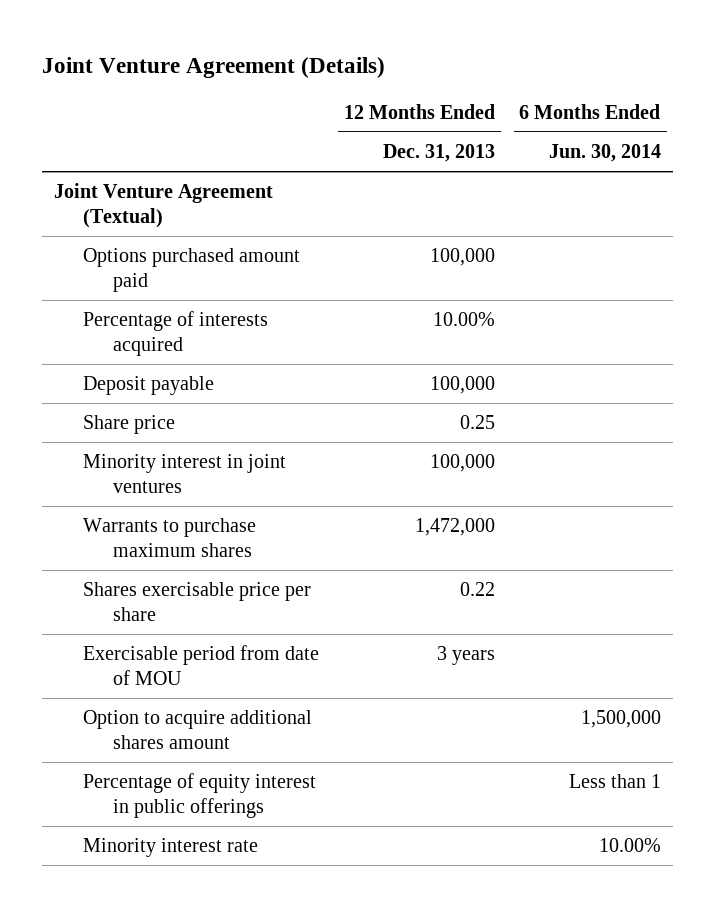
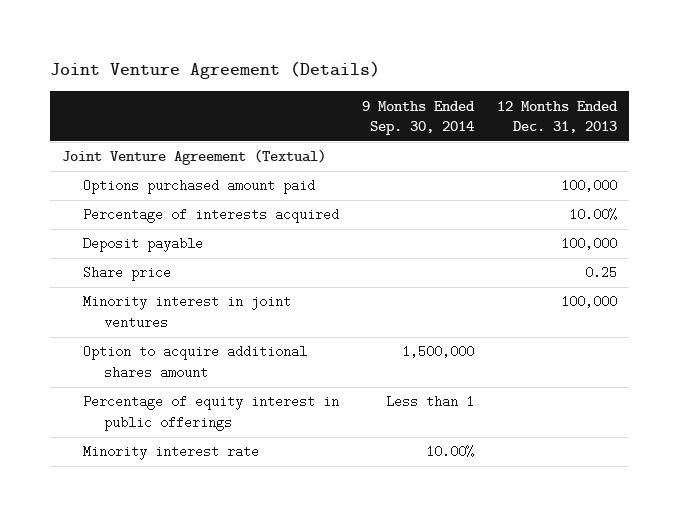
- | 12 Months Ended Dec. 31, 2013 | 6 Months Ended Jun. 30, 2014
+ | 9 Months Ended Sep. 30, 2014 | 12 Months Ended Dec. 31, 2013
- Warrants to purchase maximum shares | 1,472,000 |
- Shares exercisable price per share | 0.22 |
- Exercisable period from date of MOU | 3 years |

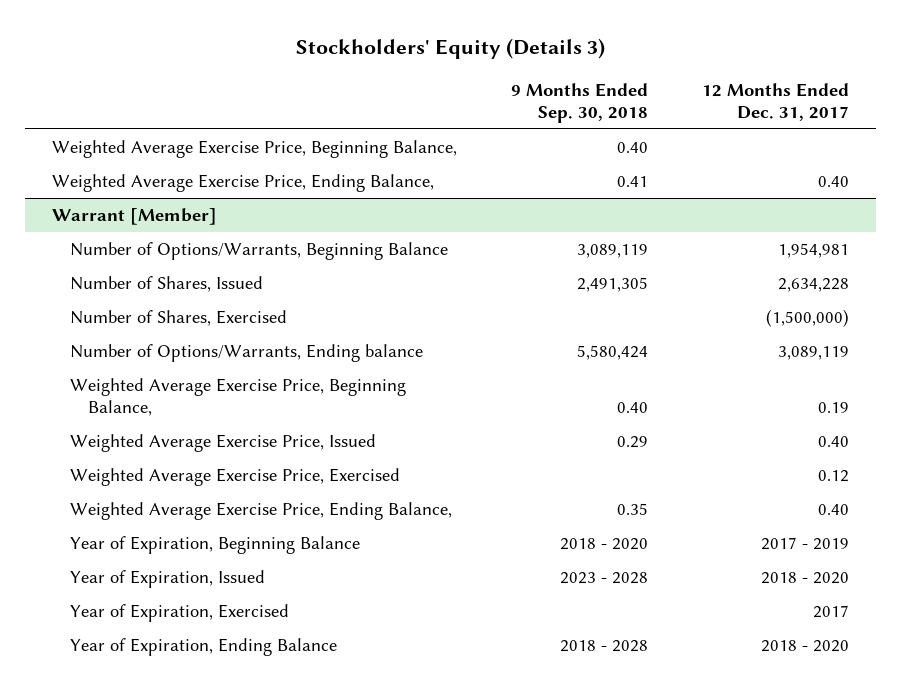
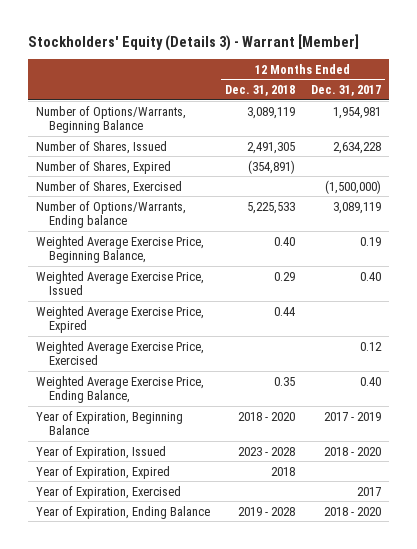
- Stockholders' Equity (Details 3)
+ Stockholders' Equity (Details 3) - Warrant [Member]
- | 9 Months Ended Sep. 30, 2018 | 12 Months Ended Dec. 31, 2017
+ | 12 Months Ended Dec. 31, 2018 | 12 Months Ended Dec. 31, 2017
- Weighted Average Exercise Price, Beginning Balance, | 0.40 |
- Weighted Average Exercise Price, Ending Balance, | 0.41 | 0.40
- Warrant [Member]
+ Number of Shares, Expired | (354,891) |
+ Weighted Average Exercise Price, Expired | 0.44 |
+ Year of Expiration, Expired | 2018 |

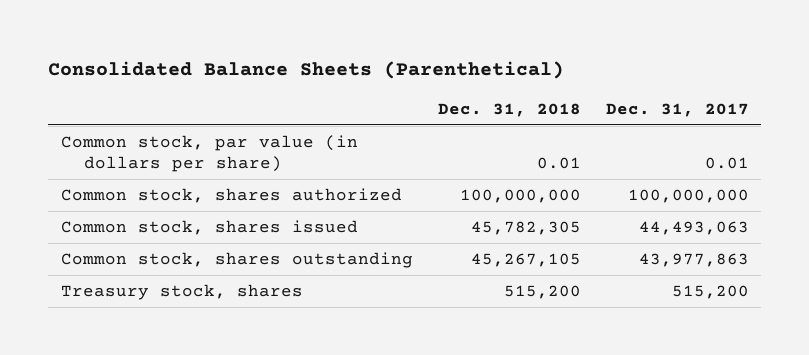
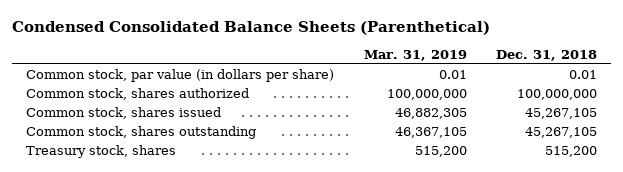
- Consolidated Balance Sheets (Parenthetical)
+ Condensed Consolidated Balance Sheets (Parenthetical)
- | Dec. 31, 2018 | Dec. 31, 2017
+ | Mar. 31, 2019 | Dec. 31, 2018
- Common stock, shares issued | 45,782,305 | 44,493,063
+ Common stock, shares issued | 46,882,305 | 45,267,105

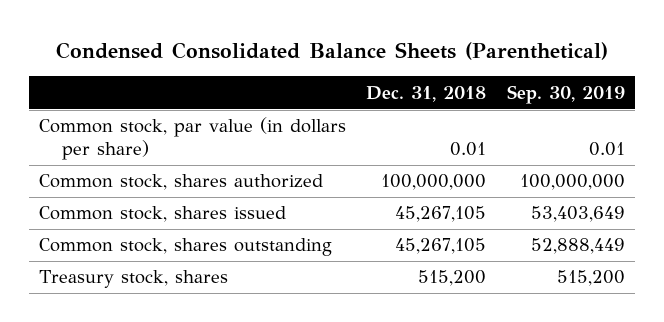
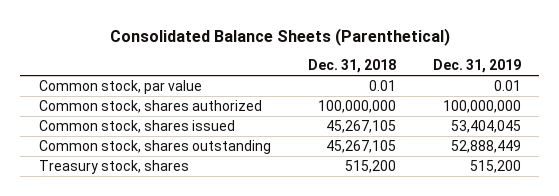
- Condensed Consolidated Balance Sheets (Parenthetical)
+ Consolidated Balance Sheets (Parenthetical)
- | Dec. 31, 2018 | Sep. 30, 2019
+ | Dec. 31, 2018 | Dec. 31, 2019
- Common stock, par value (in dollars per share) | 0.01 | 0.01
+ Common stock, par value | 0.01 | 0.01

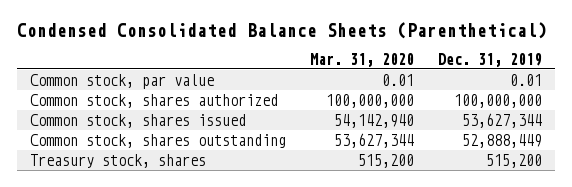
- Consolidated Balance Sheets (Parenthetical)
+ Condensed Consolidated Balance Sheets (Parenthetical)
- | Dec. 31, 2018 | Dec. 31, 2019
+ | Mar. 31, 2020 | Dec. 31, 2019
- Common stock, shares issued | 45,267,105 | 53,404,045
+ Common stock, shares issued | 54,142,940 | 53,627,344

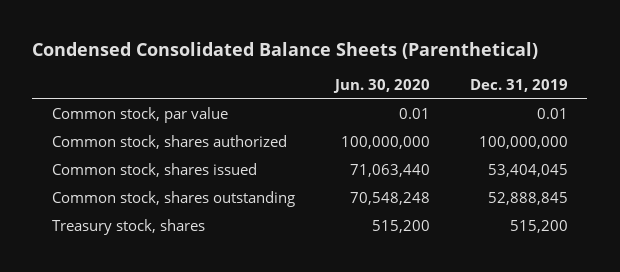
- | Mar. 31, 2020 | Dec. 31, 2019
+ | Jun. 30, 2020 | Dec. 31, 2019
- Common stock, shares issued | 54,142,940 | 53,627,344
- Common stock, shares outstanding | 53,627,344 | 52,888,449
+ Common stock, shares issued | 71,063,440 | 53,404,045
+ Common stock, shares outstanding | 70,548,248 | 52,888,845

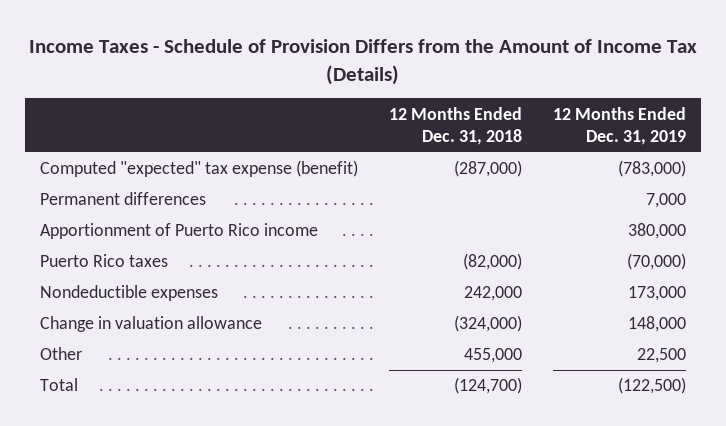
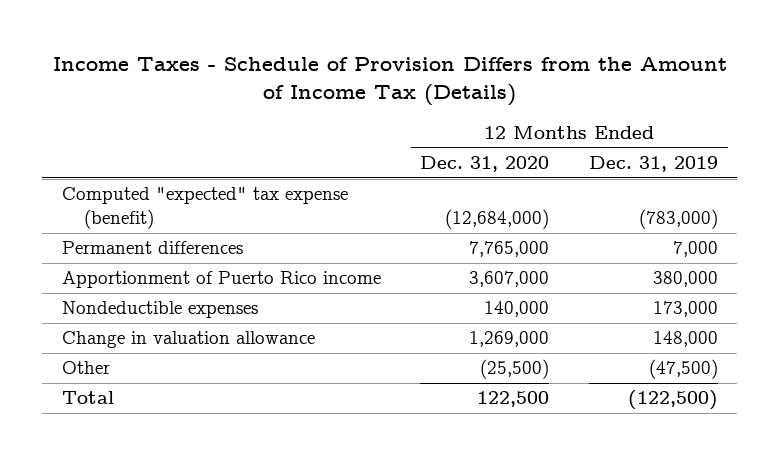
- | 12 Months Ended Dec. 31, 2018 | 12 Months Ended Dec. 31, 2019
+ | 12 Months Ended Dec. 31, 2020 | 12 Months Ended Dec. 31, 2019
- Puerto Rico taxes | (82,000) | (70,000)
- Other | 455,000 | 22,500
+ Other | (25,500) | (47,500)

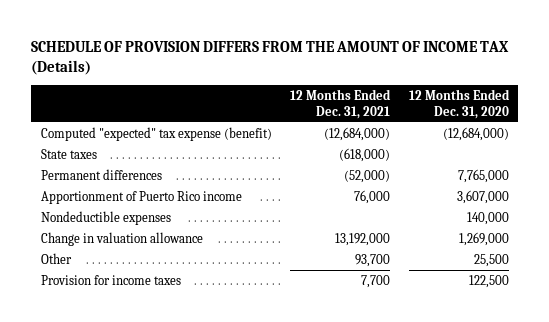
- Income Taxes - Schedule of Provision Differs from the Amount of Income Tax (Details)
+ SCHEDULE OF PROVISION DIFFERS FROM THE AMOUNT OF INCOME TAX (Details)
- | 12 Months Ended Dec. 31, 2020 | 12 Months Ended Dec. 31, 2019
+ | 12 Months Ended Dec. 31, 2021 | 12 Months Ended Dec. 31, 2020
+ State taxes | (618,000) |
- Other | (25,500) | (47,500)
- Total | 122,500 | (122,500)
+ Other | 93,700 | 25,500
+ Provision for income taxes | 7,700 | 122,500

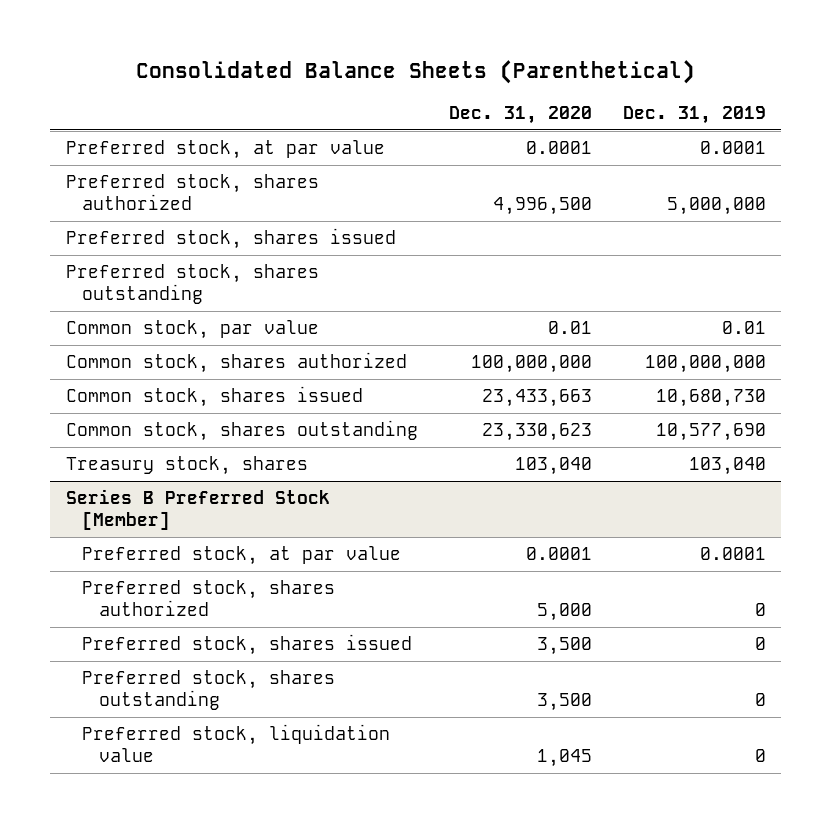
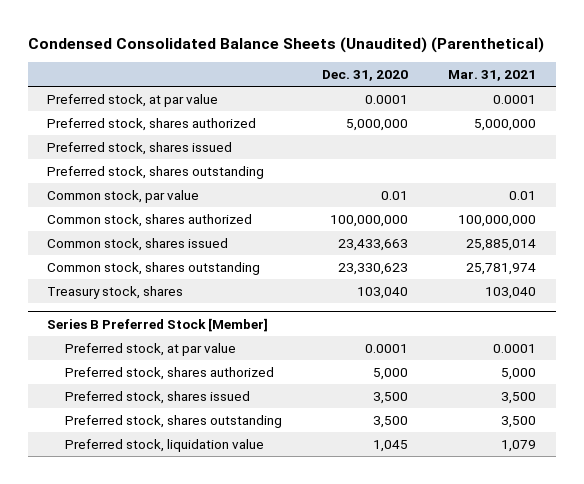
- Consolidated Balance Sheets (Parenthetical)
+ Condensed Consolidated Balance Sheets (Unaudited) (Parenthetical)
- | Dec. 31, 2020 | Dec. 31, 2019
+ | Dec. 31, 2020 | Mar. 31, 2021
- Preferred stock, shares authorized | 4,996,500 | 5,000,000
+ Preferred stock, shares authorized | 5,000,000 | 5,000,000

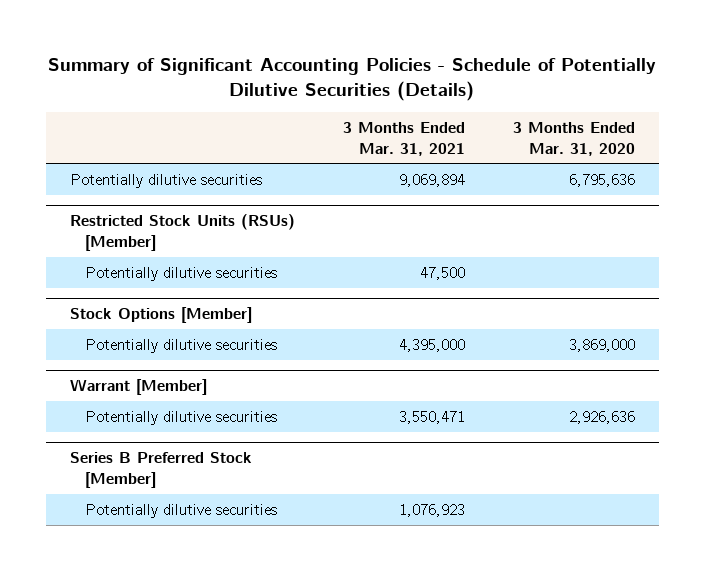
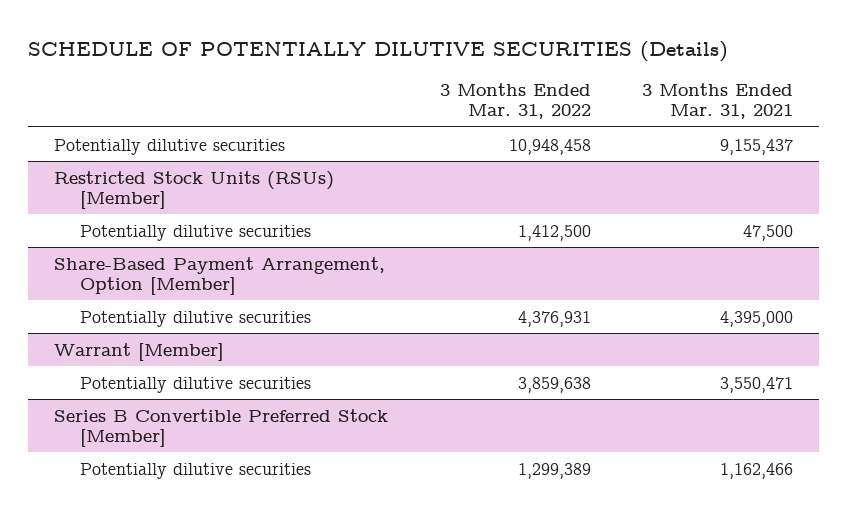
- Summary of Significant Accounting Policies - Schedule of Potentially Dilutive Securities (Details)
+ SCHEDULE OF POTENTIALLY DILUTIVE SECURITIES (Details)
- | 3 Months Ended Mar. 31, 2021 | 3 Months Ended Mar. 31, 2020
+ | 3 Months Ended Mar. 31, 2022 | 3 Months Ended Mar. 31, 2021
- Potentially dilutive securities | 9,069,894 | 6,795,636
+ Potentially dilutive securities | 10,948,458 | 9,155,437
- Stock Options [Member]
+ Share-Based Payment Arrangement, Option [Member]
- Series B Preferred Stock [Member]
- Potentially dilutive securities | 1,076,923 |
+ Series B Convertible Preferred Stock [Member]
+ Potentially dilutive securities | 1,299,389 | 1,162,466

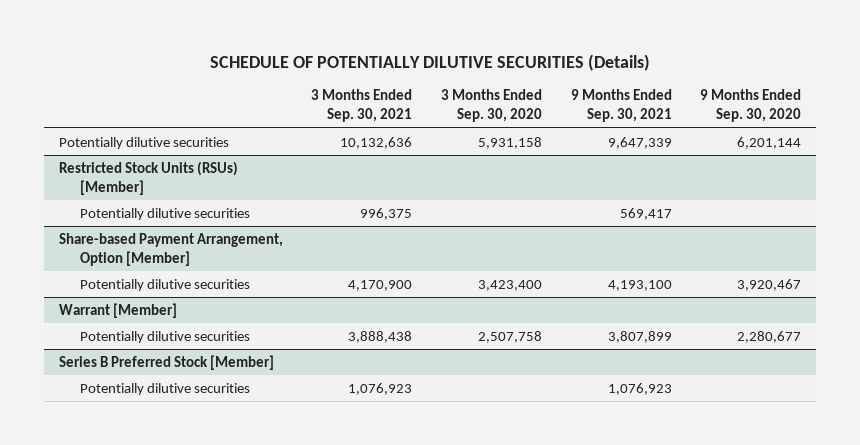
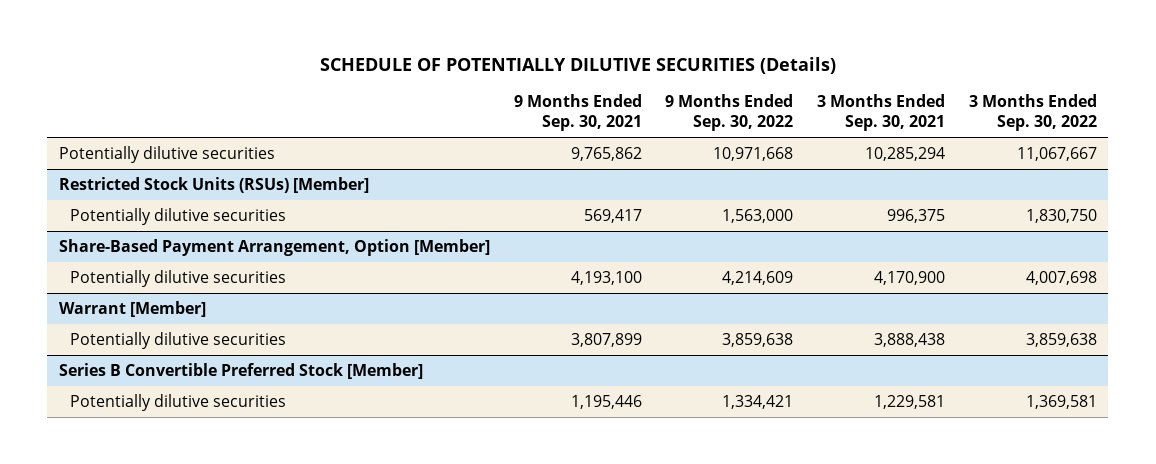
- | 3 Months Ended Sep. 30, 2021 | 3 Months Ended Sep. 30, 2020 | 9 Months Ended Sep. 30, 2021 | 9 Months Ended Sep. 30, 2020
+ | 9 Months Ended Sep. 30, 2021 | 9 Months Ended Sep. 30, 2022 | 3 Months Ended Sep. 30, 2021 | 3 Months Ended Sep. 30, 2022
- Potentially dilutive securities | 10,132,636 | 5,931,158 | 9,647,339 | 6,201,144
+ Potentially dilutive securities | 9,765,862 | 10,971,668 | 10,285,294 | 11,067,667
- Share-based Payment Arrangement, Option [Member]
+ Share-Based Payment Arrangement, Option [Member]
- Series B Preferred Stock [Member]
- Potentially dilutive securities | 1,076,923 | | 1,076,923 |
+ Series B Convertible Preferred Stock [Member]
+ Potentially dilutive securities | 1,195,446 | 1,334,421 | 1,229,581 | 1,369,581

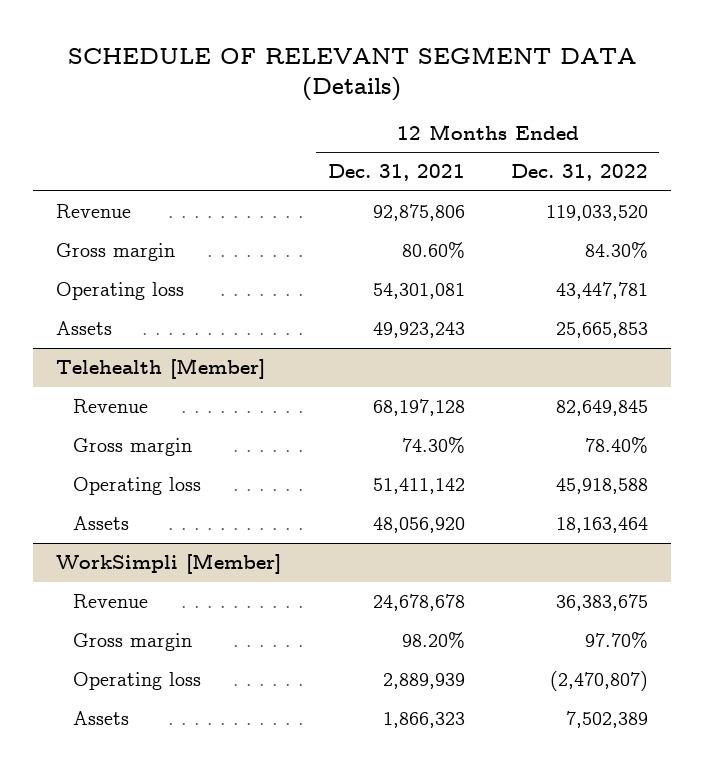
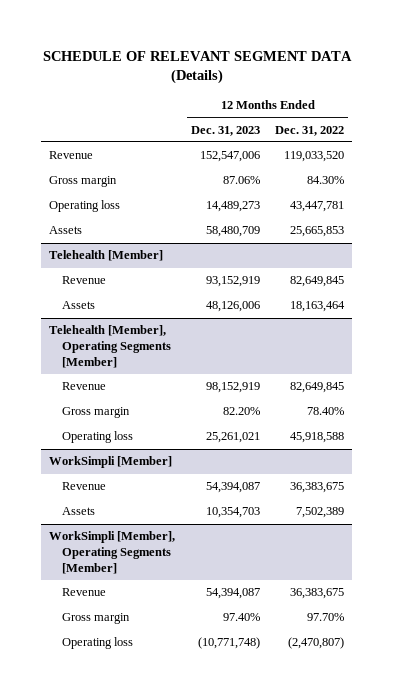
- | 12 Months Ended Dec. 31, 2021 | 12 Months Ended Dec. 31, 2022
+ | 12 Months Ended Dec. 31, 2023 | 12 Months Ended Dec. 31, 2022
@ Telehealth [Member]
moved up: Assets | 48,126,006 | 18,163,464
+ Telehealth [Member], Operating Segments [Member]
+ Revenue | 98,152,919 | 82,649,845
@ WorkSimpli [Member]
moved up: Assets | 10,354,703 | 7,502,389
+ WorkSimpli [Member], Operating Segments [Member]
+ Revenue | 54,394,087 | 36,383,675

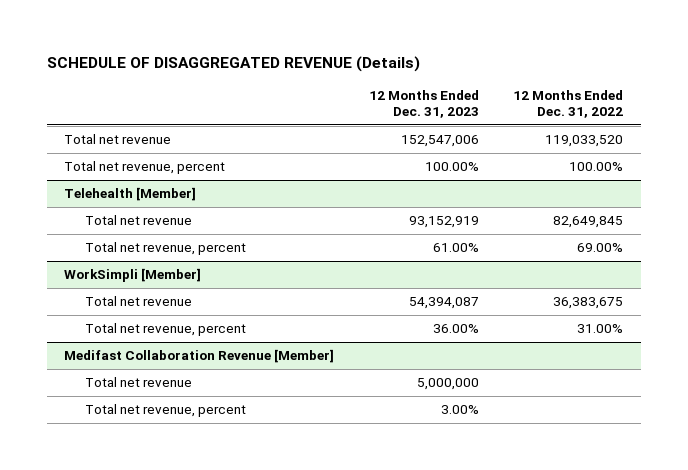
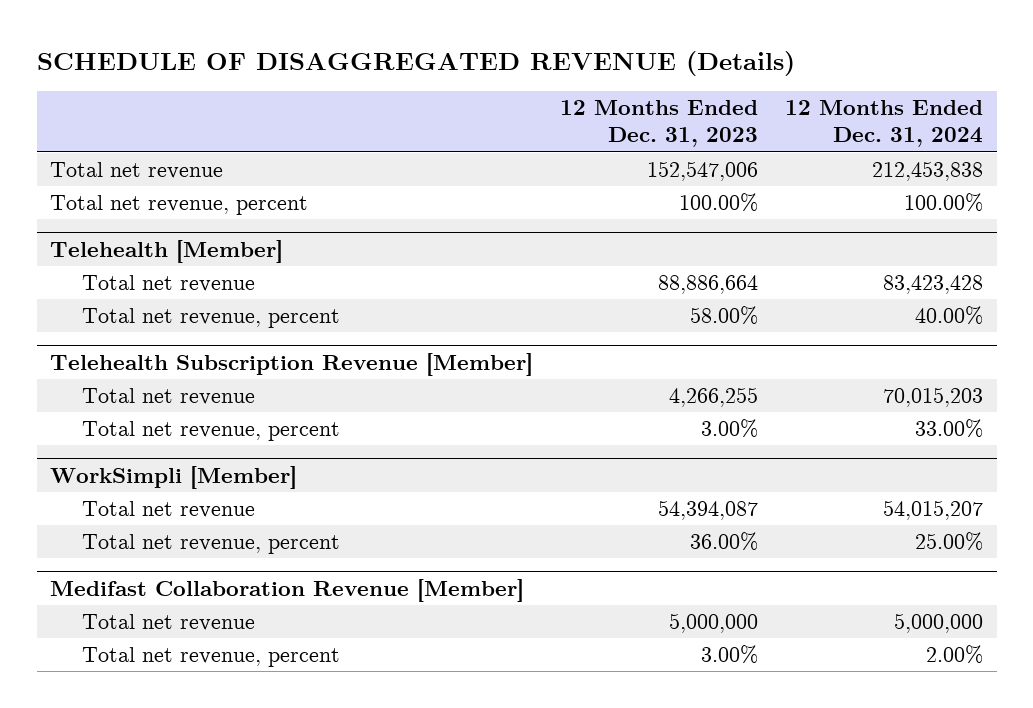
- | 12 Months Ended Dec. 31, 2023 | 12 Months Ended Dec. 31, 2022
+ | 12 Months Ended Dec. 31, 2023 | 12 Months Ended Dec. 31, 2024
@ Telehealth [Member]
- Total net revenue | 93,152,919 | 82,649,845
- Total net revenue, percent | 61.00% | 69.00%
+ Total net revenue | 88,886,664 | 83,423,428
+ Total net revenue, percent | 58.00% | 40.00%
+ Telehealth Subscription Revenue [Member]
+ Total net revenue | 4,266,255 | 70,015,203
+ Total net revenue, percent | 3.00% | 33.00%

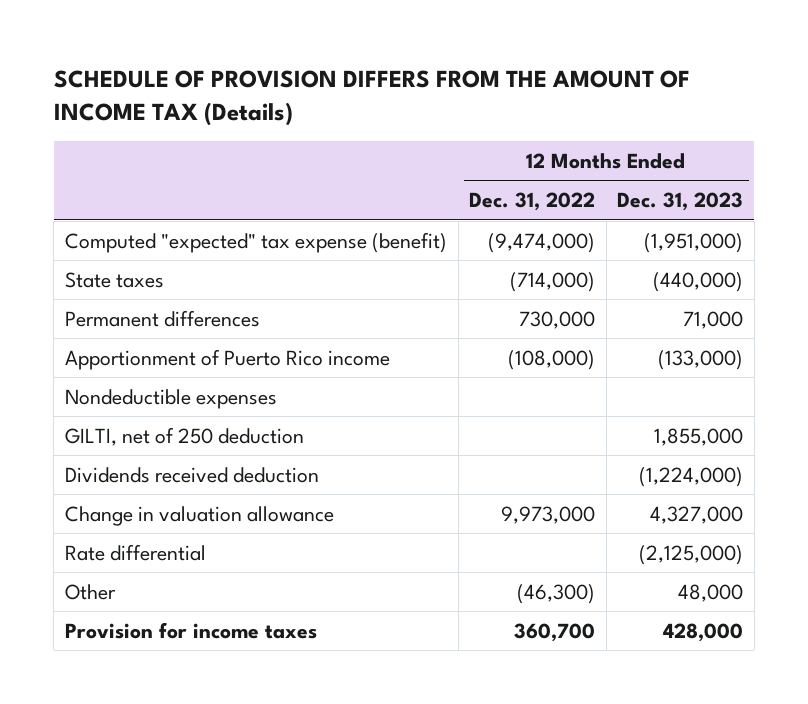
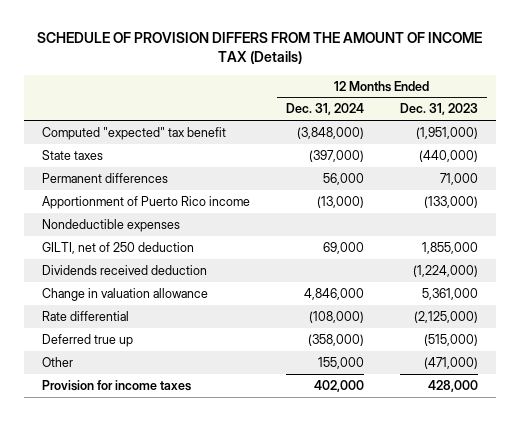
- | 12 Months Ended Dec. 31, 2022 | 12 Months Ended Dec. 31, 2023
+ | 12 Months Ended Dec. 31, 2024 | 12 Months Ended Dec. 31, 2023
- Computed "expected" tax expense (benefit) | (9,474,000) | (1,951,000)
+ Computed "expected" tax benefit | (3,848,000) | (1,951,000)
- Change in valuation allowance | 9,973,000 | 4,327,000
+ Change in valuation allowance | 4,846,000 | 5,361,000
- Other | (46,300) | 48,000
+ Deferred true up | (358,000) | (515,000)
+ Other | 155,000 | (471,000)

